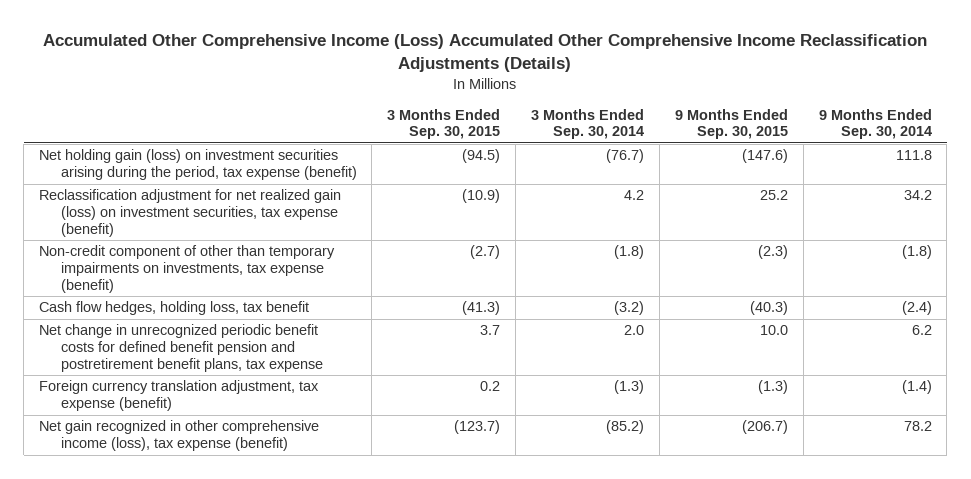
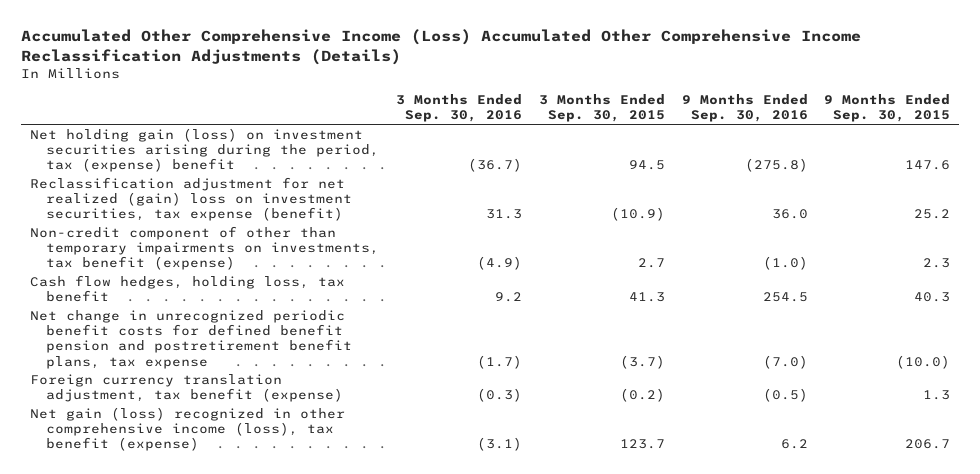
- | 3 Months Ended Sep. 30, 2015 | 3 Months Ended Sep. 30, 2014 | 9 Months Ended Sep. 30, 2015 | 9 Months Ended Sep. 30, 2014
+ | 3 Months Ended Sep. 30, 2016 | 3 Months Ended Sep. 30, 2015 | 9 Months Ended Sep. 30, 2016 | 9 Months Ended Sep. 30, 2015
- Net holding gain (loss) on investment securities arising during the period, tax expense (benefit) | (94.5) | (76.7) | (147.6) | 111.8
- Reclassification adjustment for net realized gain (loss) on investment securities, tax expense (benefit) | (10.9) | 4.2 | 25.2 | 34.2
- Non-credit component of other than temporary impairments on investments, tax expense (benefit) | (2.7) | (1.8) | (2.3) | (1.8)
- Cash flow hedges, holding loss, tax benefit | (41.3) | (3.2) | (40.3) | (2.4)
- Net change in unrecognized periodic benefit costs for defined benefit pension and postretirement benefit plans, tax expense | 3.7 | 2.0 | 10.0 | 6.2
- Foreign currency translation adjustment, tax expense (benefit) | 0.2 | (1.3) | (1.3) | (1.4)
- Net gain recognized in other comprehensive income (loss), tax expense (benefit) | (123.7) | (85.2) | (206.7) | 78.2
+ Net holding gain (loss) on investment securities arising during the period, tax (expense) benefit | (36.7) | 94.5 | (275.8) | 147.6
+ Reclassification adjustment for net realized (gain) loss on investment securities, tax expense (benefit) | 31.3 | (10.9) | 36.0 | 25.2
+ Non-credit component of other than temporary impairments on investments, tax benefit (expense) | (4.9) | 2.7 | (1.0) | 2.3
+ Cash flow hedges, holding loss, tax benefit | 9.2 | 41.3 | 254.5 | 40.3
+ Net change in unrecognized periodic benefit costs for defined benefit pension and postretirement benefit plans, tax expense | (1.7) | (3.7) | (7.0) | (10.0)
+ Foreign currency translation adjustment, tax benefit (expense) | (0.3) | (0.2) | (0.5) | 1.3
+ Net gain (loss) recognized in other comprehensive income (loss), tax benefit (expense) | (3.1) | 123.7 | 6.2 | 206.7

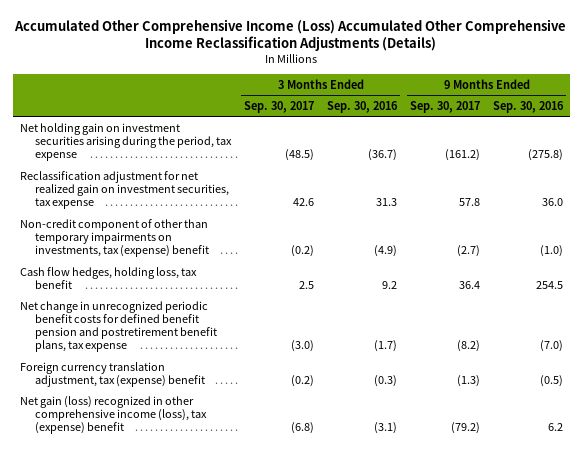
- | 3 Months Ended Sep. 30, 2016 | 3 Months Ended Sep. 30, 2015 | 9 Months Ended Sep. 30, 2016 | 9 Months Ended Sep. 30, 2015
+ | 3 Months Ended Sep. 30, 2017 | 3 Months Ended Sep. 30, 2016 | 9 Months Ended Sep. 30, 2017 | 9 Months Ended Sep. 30, 2016
- Net holding gain (loss) on investment securities arising during the period, tax (expense) benefit | (36.7) | 94.5 | (275.8) | 147.6
- Reclassification adjustment for net realized (gain) loss on investment securities, tax expense (benefit) | 31.3 | (10.9) | 36.0 | 25.2
- Non-credit component of other than temporary impairments on investments, tax benefit (expense) | (4.9) | 2.7 | (1.0) | 2.3
+ Net holding gain on investment securities arising during the period, tax expense | (48.5) | (36.7) | (161.2) | (275.8)
+ Reclassification adjustment for net realized gain on investment securities, tax expense | 42.6 | 31.3 | 57.8 | 36.0
+ Non-credit component of other than temporary impairments on investments, tax (expense) benefit | (0.2) | (4.9) | (2.7) | (1.0)
- Foreign currency translation adjustment, tax benefit (expense) | (0.3) | (0.2) | (0.5) | 1.3
- Net gain (loss) recognized in other comprehensive income (loss), tax benefit (expense) | (3.1) | 123.7 | 6.2 | 206.7
+ Foreign currency translation adjustment, tax (expense) benefit | (0.2) | (0.3) | (1.3) | (0.5)
+ Net gain (loss) recognized in other comprehensive income (loss), tax (expense) benefit | (6.8) | (3.1) | (79.2) | 6.2

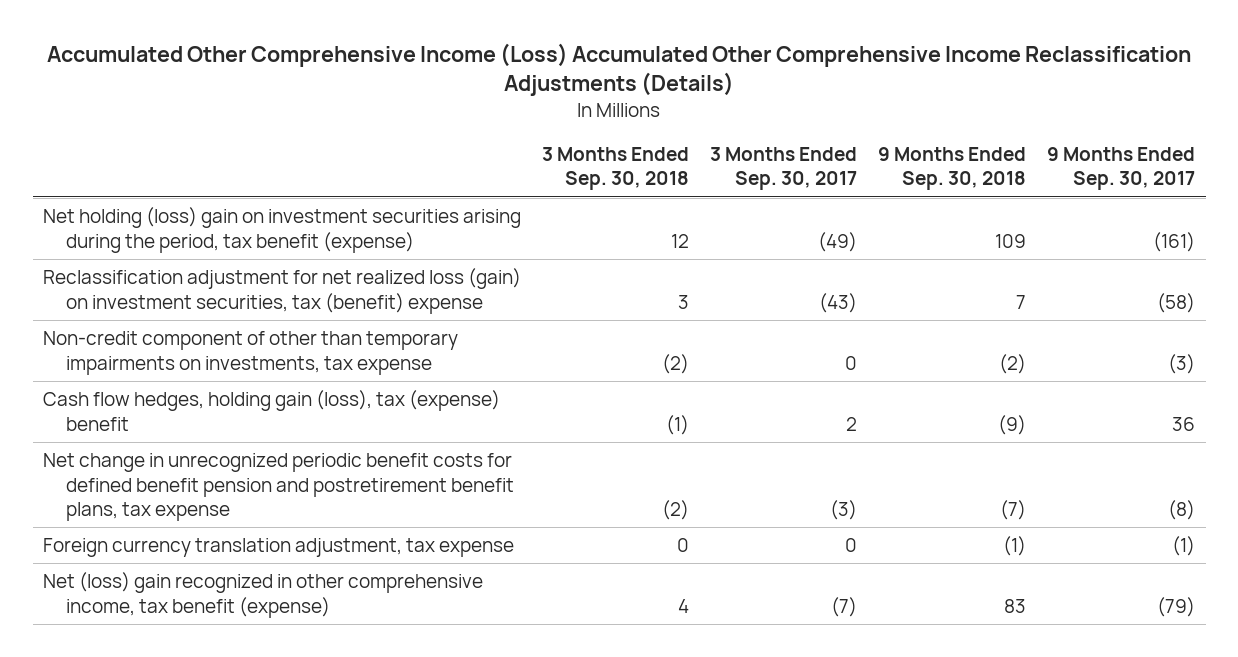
- | 3 Months Ended Sep. 30, 2017 | 3 Months Ended Sep. 30, 2016 | 9 Months Ended Sep. 30, 2017 | 9 Months Ended Sep. 30, 2016
+ | 3 Months Ended Sep. 30, 2018 | 3 Months Ended Sep. 30, 2017 | 9 Months Ended Sep. 30, 2018 | 9 Months Ended Sep. 30, 2017
- Net holding gain on investment securities arising during the period, tax expense | (48.5) | (36.7) | (161.2) | (275.8)
- Reclassification adjustment for net realized gain on investment securities, tax expense | 42.6 | 31.3 | 57.8 | 36.0
- Non-credit component of other than temporary impairments on investments, tax (expense) benefit | (0.2) | (4.9) | (2.7) | (1.0)
- Cash flow hedges, holding loss, tax benefit | 2.5 | 9.2 | 36.4 | 254.5
- Net change in unrecognized periodic benefit costs for defined benefit pension and postretirement benefit plans, tax expense | (3.0) | (1.7) | (8.2) | (7.0)
- Foreign currency translation adjustment, tax (expense) benefit | (0.2) | (0.3) | (1.3) | (0.5)
- Net gain (loss) recognized in other comprehensive income (loss), tax (expense) benefit | (6.8) | (3.1) | (79.2) | 6.2
+ Net holding (loss) gain on investment securities arising during the period, tax benefit (expense) | 12 | (49) | 109 | (161)
+ Reclassification adjustment for net realized loss (gain) on investment securities, tax (benefit) expense | 3 | (43) | 7 | (58)
+ Non-credit component of other than temporary impairments on investments, tax expense | (2) | 0 | (2) | (3)
+ Cash flow hedges, holding gain (loss), tax (expense) benefit | (1) | 2 | (9) | 36
+ Net change in unrecognized periodic benefit costs for defined benefit pension and postretirement benefit plans, tax expense | (2) | (3) | (7) | (8)
+ Foreign currency translation adjustment, tax expense | 0 | 0 | (1) | (1)
+ Net (loss) gain recognized in other comprehensive income, tax benefit (expense) | 4 | (7) | 83 | (79)

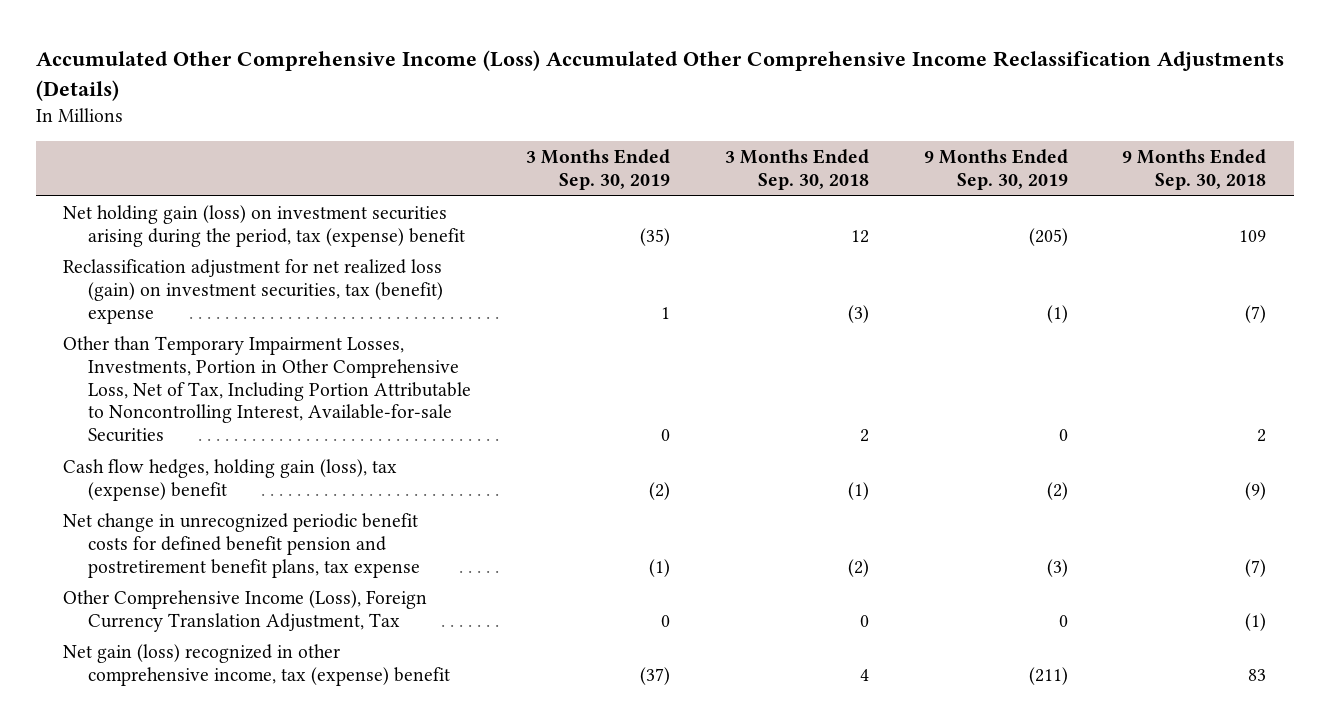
- | 3 Months Ended Sep. 30, 2018 | 3 Months Ended Sep. 30, 2017 | 9 Months Ended Sep. 30, 2018 | 9 Months Ended Sep. 30, 2017
+ | 3 Months Ended Sep. 30, 2019 | 3 Months Ended Sep. 30, 2018 | 9 Months Ended Sep. 30, 2019 | 9 Months Ended Sep. 30, 2018
- Net holding (loss) gain on investment securities arising during the period, tax benefit (expense) | 12 | (49) | 109 | (161)
- Reclassification adjustment for net realized loss (gain) on investment securities, tax (benefit) expense | 3 | (43) | 7 | (58)
- Non-credit component of other than temporary impairments on investments, tax expense | (2) | 0 | (2) | (3)
+ Net holding gain (loss) on investment securities arising during the period, tax (expense) benefit | (35) | 12 | (205) | 109
+ Reclassification adjustment for net realized loss (gain) on investment securities, tax (benefit) expense | 1 | (3) | (1) | (7)
+ Other than Temporary Impairment Losses, Investments, Portion in Other Comprehensive Loss, Net of Tax, Including Portion Attributable to Noncontrolling Interest, Available-for-sale Securities | 0 | 2 | 0 | 2
- Foreign currency translation adjustment, tax expense | 0 | 0 | (1) | (1)
- Net (loss) gain recognized in other comprehensive income, tax benefit (expense) | 4 | (7) | 83 | (79)
+ Other Comprehensive Income (Loss), Foreign Currency Translation Adjustment, Tax | 0 | 0 | 0 | (1)
+ Net gain (loss) recognized in other comprehensive income, tax (expense) benefit | (37) | 4 | (211) | 83

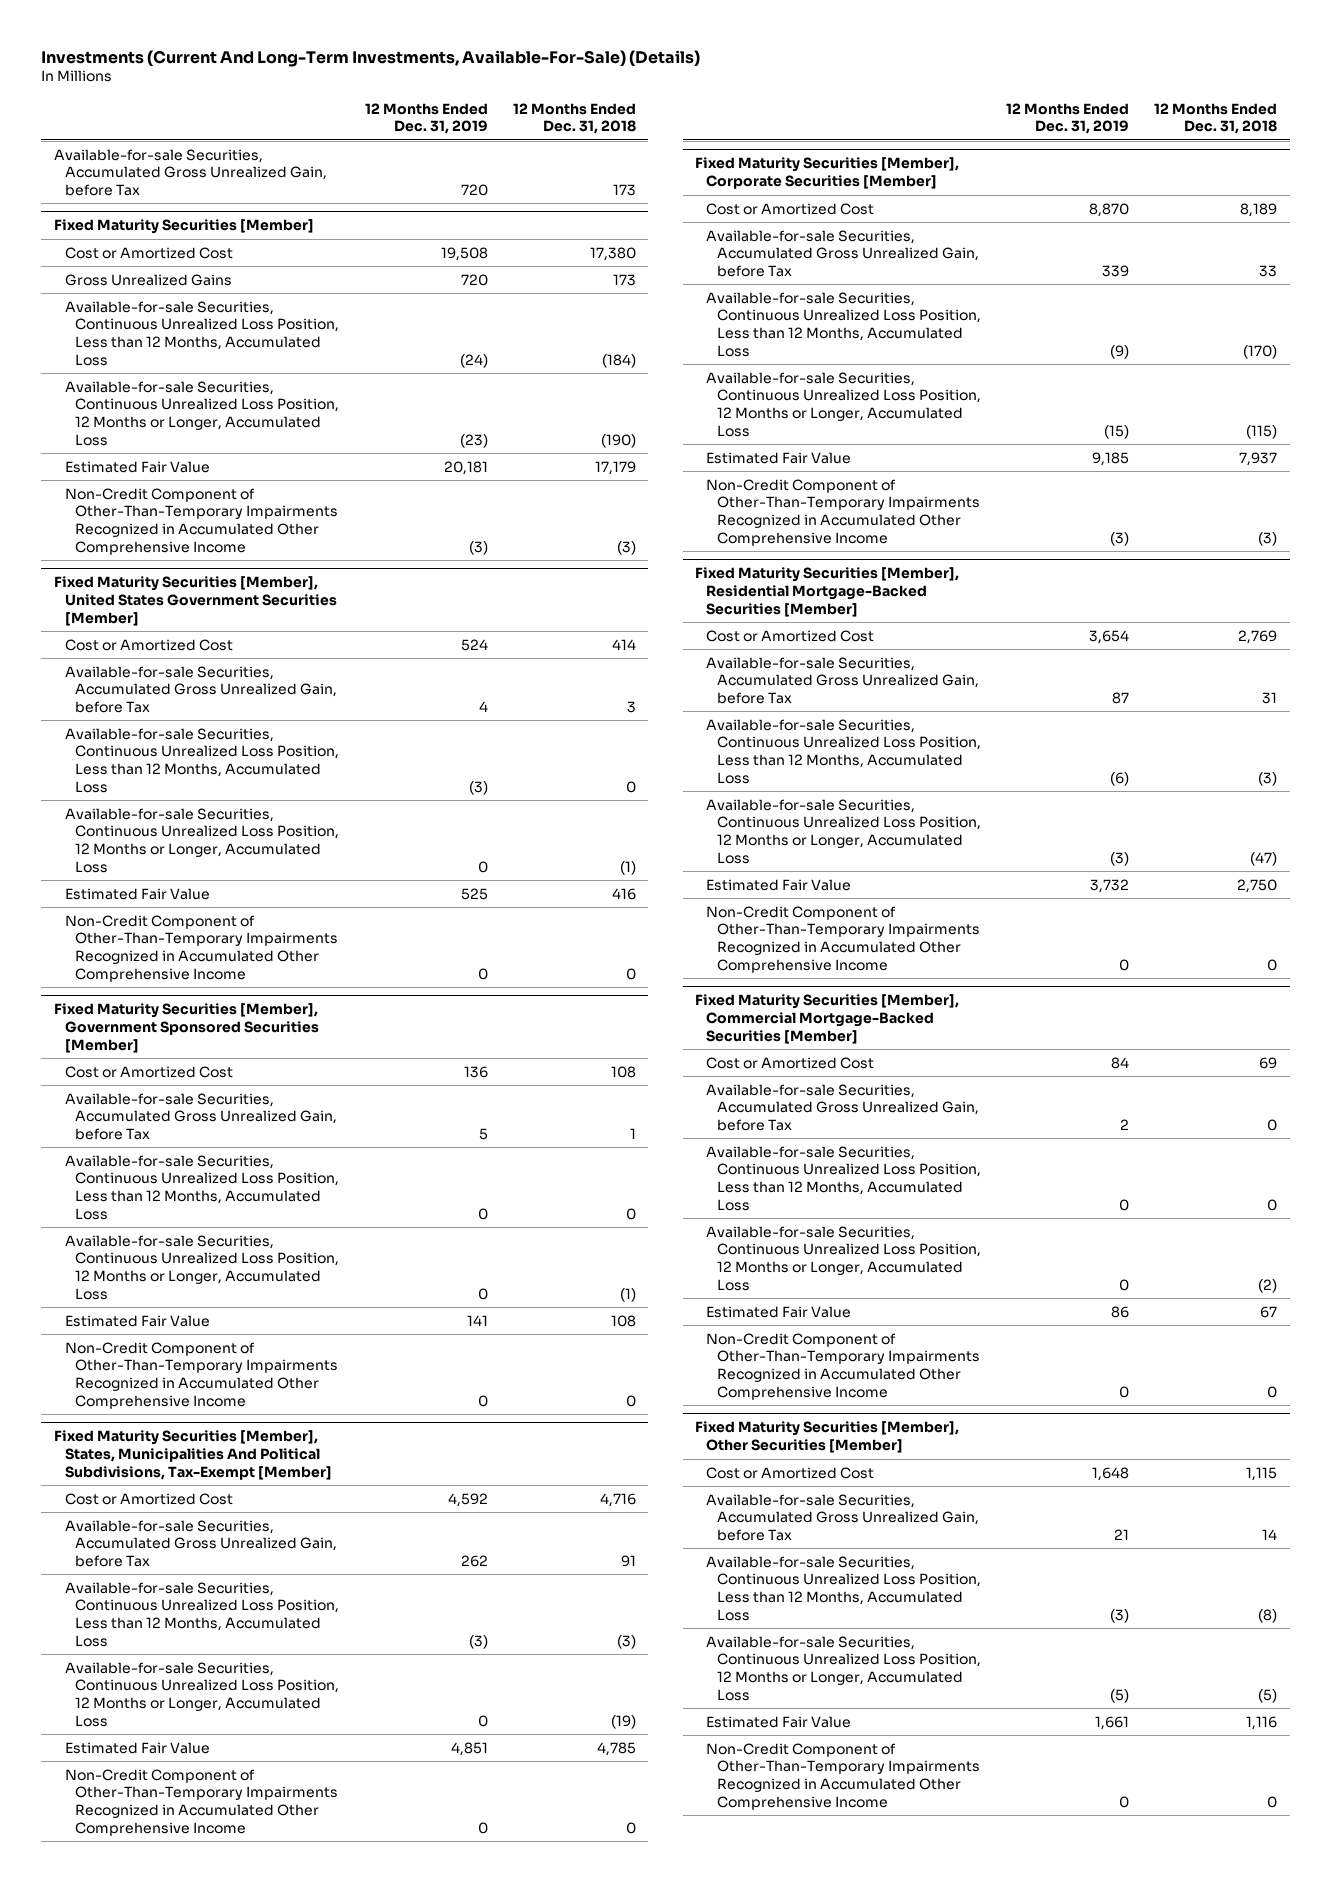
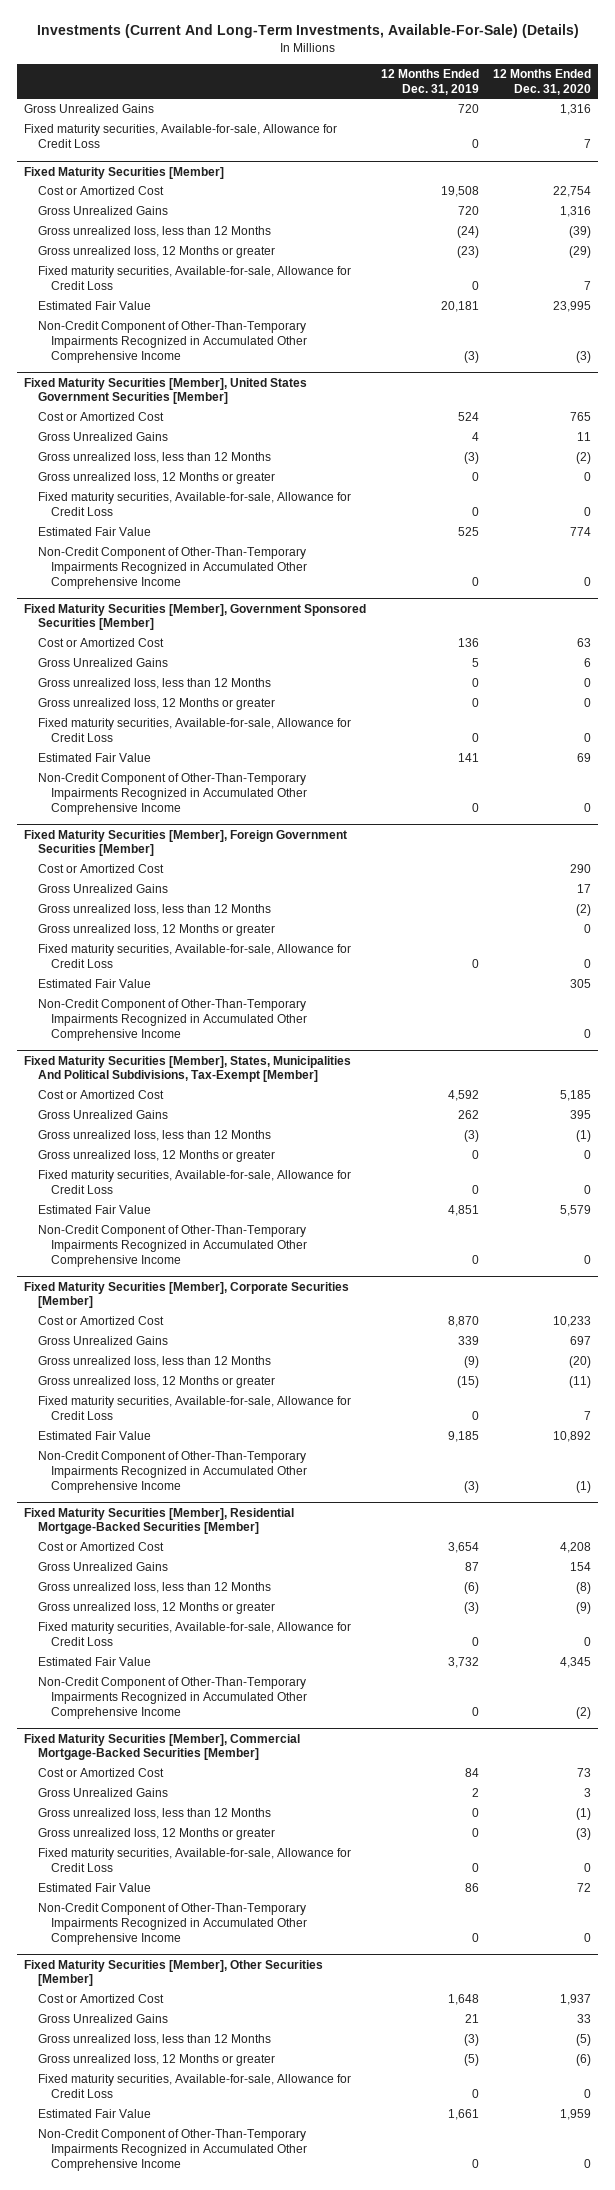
- | 12 Months Ended Dec. 31, 2019 | 12 Months Ended Dec. 31, 2018
+ | 12 Months Ended Dec. 31, 2019 | 12 Months Ended Dec. 31, 2020
- Available-for-sale Securities, Accumulated Gross Unrealized Gain, before Tax | 720 | 173
+ Gross Unrealized Gains | 720 | 1,316
+ Fixed maturity securities, Available-for-sale, Allowance for Credit Loss | 0 | 7
@ Fixed Maturity Securities [Member]
- Available-for-sale Securities, Continuous Unrealized Loss Position, Less than 12 Months, Accumulated Loss | (24) | (184)
- Available-for-sale Securities, Continuous Unrealized Loss Position, 12 Months or Longer, Accumulated Loss | (23) | (190)
+ Gross unrealized loss, less than 12 Months | (24) | (39)
+ Gross unrealized loss, 12 Months or greater | (23) | (29)
+ Fixed maturity securities, Available-for-sale, Allowance for Credit Loss | 0 | 7
@ Fixed Maturity Securities [Member], United States Government Securities [Member]
- Available-for-sale Securities, Accumulated Gross Unrealized Gain, before Tax | 4 | 3
- Available-for-sale Securities, Continuous Unrealized Loss Position, Less than 12 Months, Accumulated Loss | (3) | 0
- Available-for-sale Securities, Continuous Unrealized Loss Position, 12 Months or Longer, Accumulated Loss | 0 | (1)
+ Gross Unrealized Gains | 4 | 11
+ Gross unrealized loss, less than 12 Months | (3) | (2)
+ Gross unrealized loss, 12 Months or greater | 0 | 0
+ Fixed maturity securities, Available-for-sale, Allowance for Credit Loss | 0 | 0
@ Fixed Maturity Securities [Member], Government Sponsored Securities [Member]
- Available-for-sale Securities, Accumulated Gross Unrealized Gain, before Tax | 5 | 1
- Available-for-sale Securities, Continuous Unrealized Loss Position, Less than 12 Months, Accumulated Loss | 0 | 0
- Available-for-sale Securities, Continuous Unrealized Loss Position, 12 Months or Longer, Accumulated Loss | 0 | (1)
+ Gross Unrealized Gains | 5 | 6
+ Gross unrealized loss, less than 12 Months | 0 | 0
+ Gross unrealized loss, 12 Months or greater | 0 | 0
+ Fixed maturity securities, Available-for-sale, Allowance for Credit Loss | 0 | 0
+ Fixed Maturity Securities [Member], Foreign Government Securities [Member]
+ Cost or Amortized Cost | | 290
+ Gross Unrealized Gains | | 17
+ Gross unrealized loss, less than 12 Months | | (2)
+ Gross unrealized loss, 12 Months or greater | | 0
+ Fixed maturity securities, Available-for-sale, Allowance for Credit Loss | 0 | 0
+ Estimated Fair Value | | 305
+ Non-Credit Component of Other-Than-Temporary Impairments Recognized in Accumulated Other Comprehensive Income | | 0
@ Fixed Maturity Securities [Member], States, Municipalities And Political Subdivisions, Tax-Exempt [Member]
- Available-for-sale Securities, Accumulated Gross Unrealized Gain, before Tax | 262 | 91
- Available-for-sale Securities, Continuous Unrealized Loss Position, Less than 12 Months, Accumulated Loss | (3) | (3)
- Available-for-sale Securities, Continuous Unrealized Loss Position, 12 Months or Longer, Accumulated Loss | 0 | (19)
+ Gross Unrealized Gains | 262 | 395
+ Gross unrealized loss, less than 12 Months | (3) | (1)
+ Gross unrealized loss, 12 Months or greater | 0 | 0
+ Fixed maturity securities, Available-for-sale, Allowance for Credit Loss | 0 | 0
@ Fixed Maturity Securities [Member], Corporate Securities [Member]
- Available-for-sale Securities, Accumulated Gross Unrealized Gain, before Tax | 339 | 33
- Available-for-sale Securities, Continuous Unrealized Loss Position, Less than 12 Months, Accumulated Loss | (9) | (170)
- Available-for-sale Securities, Continuous Unrealized Loss Position, 12 Months or Longer, Accumulated Loss | (15) | (115)
+ Gross Unrealized Gains | 339 | 697
+ Gross unrealized loss, less than 12 Months | (9) | (20)
+ Gross unrealized loss, 12 Months or greater | (15) | (11)
+ Fixed maturity securities, Available-for-sale, Allowance for Credit Loss | 0 | 7
@ Fixed Maturity Securities [Member], Residential Mortgage-Backed Securities [Member]
- Available-for-sale Securities, Accumulated Gross Unrealized Gain, before Tax | 87 | 31
- Available-for-sale Securities, Continuous Unrealized Loss Position, Less than 12 Months, Accumulated Loss | (6) | (3)
- Available-for-sale Securities, Continuous Unrealized Loss Position, 12 Months or Longer, Accumulated Loss | (3) | (47)
+ Gross Unrealized Gains | 87 | 154
+ Gross unrealized loss, less than 12 Months | (6) | (8)
+ Gross unrealized loss, 12 Months or greater | (3) | (9)
+ Fixed maturity securities, Available-for-sale, Allowance for Credit Loss | 0 | 0
@ Fixed Maturity Securities [Member], Commercial Mortgage-Backed Securities [Member]
- Available-for-sale Securities, Accumulated Gross Unrealized Gain, before Tax | 2 | 0
- Available-for-sale Securities, Continuous Unrealized Loss Position, Less than 12 Months, Accumulated Loss | 0 | 0
- Available-for-sale Securities, Continuous Unrealized Loss Position, 12 Months or Longer, Accumulated Loss | 0 | (2)
+ Gross Unrealized Gains | 2 | 3
+ Gross unrealized loss, less than 12 Months | 0 | (1)
+ Gross unrealized loss, 12 Months or greater | 0 | (3)
+ Fixed maturity securities, Available-for-sale, Allowance for Credit Loss | 0 | 0
@ Fixed Maturity Securities [Member], Other Securities [Member]
- Available-for-sale Securities, Accumulated Gross Unrealized Gain, before Tax | 21 | 14
- Available-for-sale Securities, Continuous Unrealized Loss Position, Less than 12 Months, Accumulated Loss | (3) | (8)
- Available-for-sale Securities, Continuous Unrealized Loss Position, 12 Months or Longer, Accumulated Loss | (5) | (5)
+ Gross Unrealized Gains | 21 | 33
+ Gross unrealized loss, less than 12 Months | (3) | (5)
+ Gross unrealized loss, 12 Months or greater | (5) | (6)
+ Fixed maturity securities, Available-for-sale, Allowance for Credit Loss | 0 | 0

